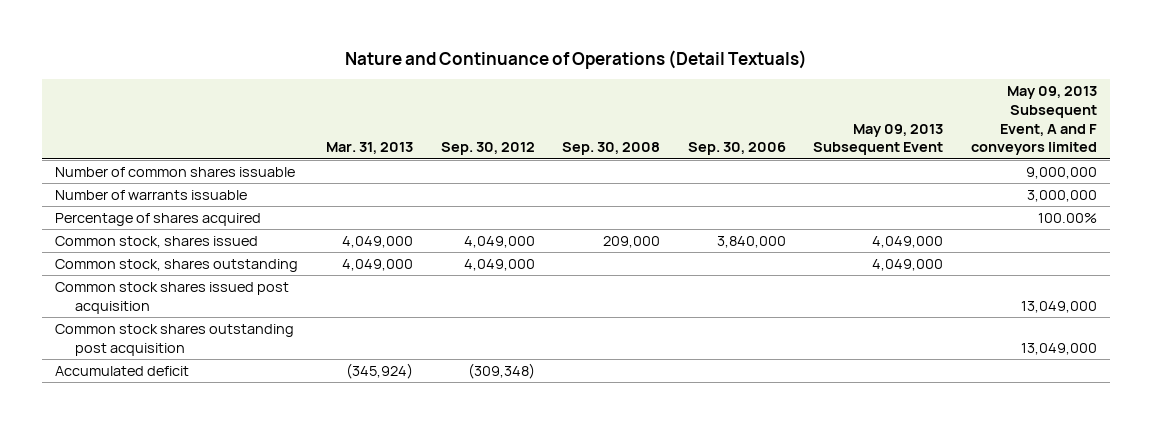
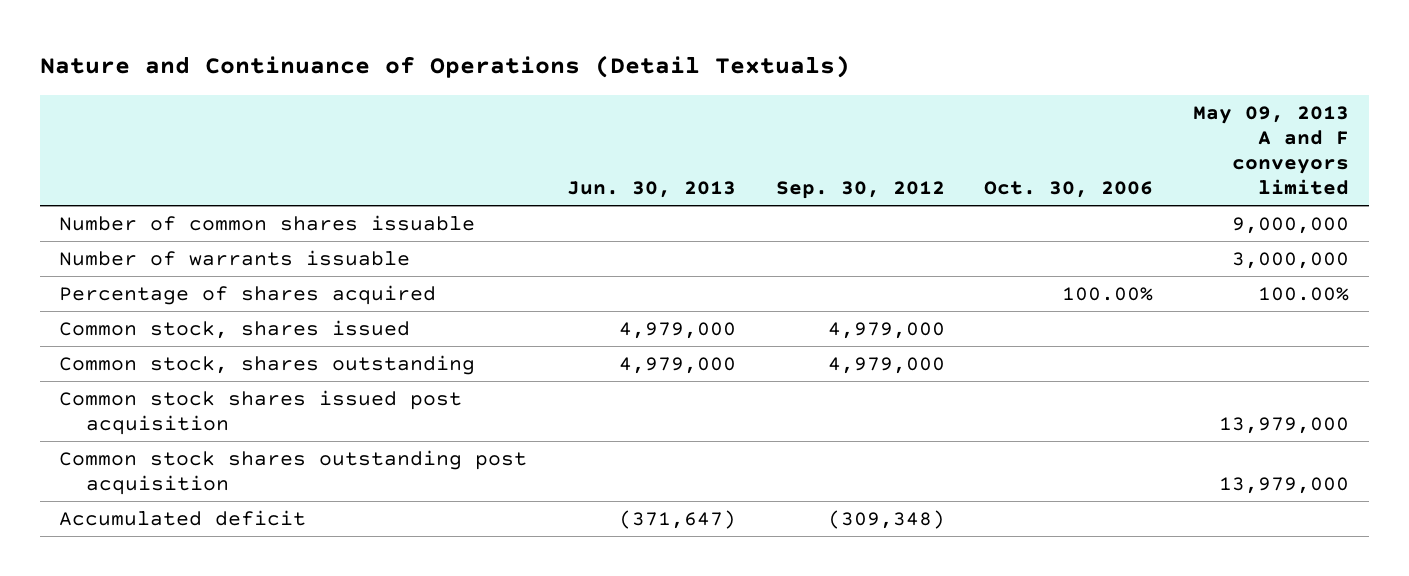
- | Mar. 31, 2013 | Sep. 30, 2012 | Sep. 30, 2008 | Sep. 30, 2006 | May 09, 2013 Subsequent Event | May 09, 2013 Subsequent Event, A and F conveyors limited
+ | Jun. 30, 2013 | Sep. 30, 2012 | Oct. 30, 2006 | May 09, 2013 A and F conveyors limited
- Common stock, shares issued | 4,049,000 | 4,049,000 | 209,000 | 3,840,000 | 4,049,000 |
- Common stock, shares outstanding | 4,049,000 | 4,049,000 | | | 4,049,000 |
+ Common stock, shares issued | 4,979,000 | 4,979,000 | |
+ Common stock, shares outstanding | 4,979,000 | 4,979,000 | |

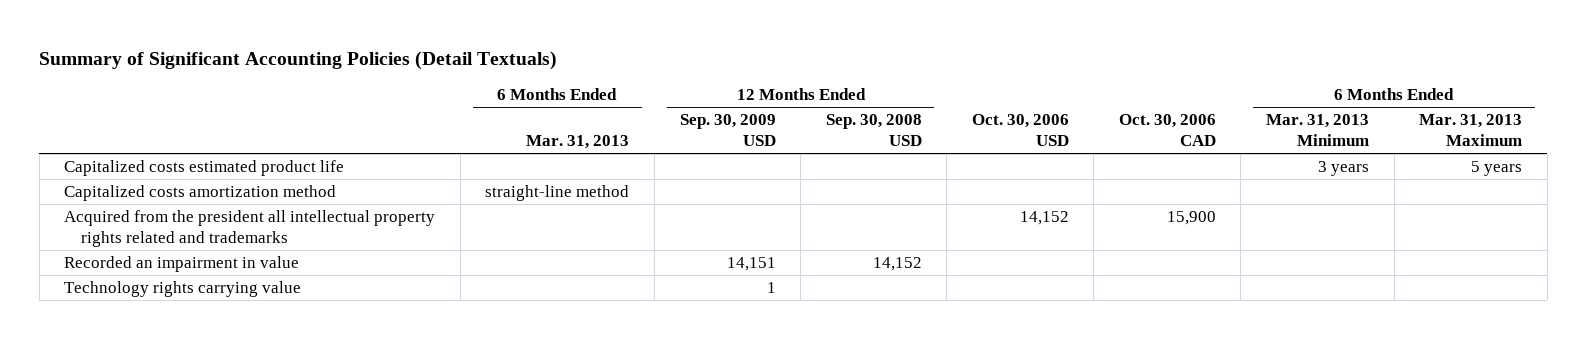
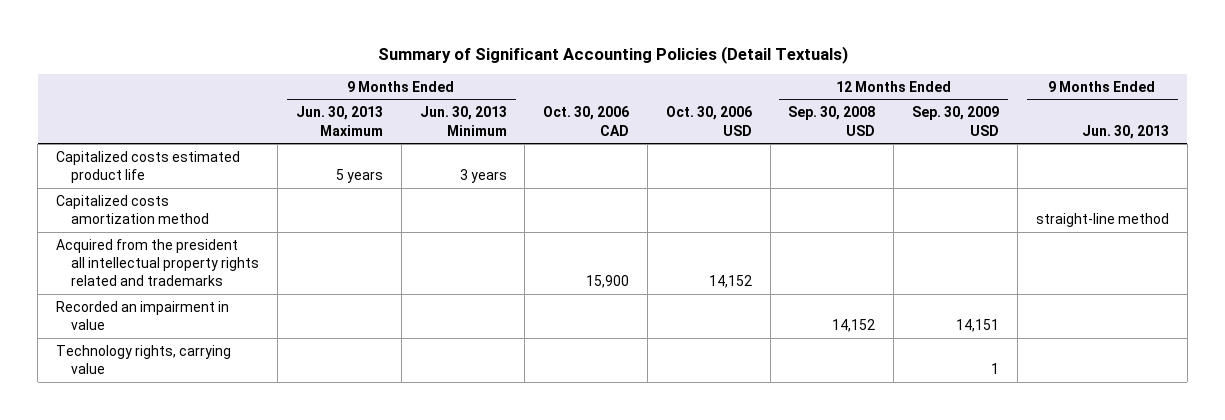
- | 6 Months Ended Mar. 31, 2013 | 12 Months Ended Sep. 30, 2009 USD | 12 Months Ended Sep. 30, 2008 USD | Oct. 30, 2006 USD | Oct. 30, 2006 CAD | 6 Months Ended Mar. 31, 2013 Minimum | 6 Months Ended Mar. 31, 2013 Maximum
+ | 9 Months Ended Jun. 30, 2013 Maximum | 9 Months Ended Jun. 30, 2013 Minimum | Oct. 30, 2006 CAD | Oct. 30, 2006 USD | 12 Months Ended Sep. 30, 2008 USD | 12 Months Ended Sep. 30, 2009 USD | 9 Months Ended Jun. 30, 2013
- Technology rights carrying value | | 1 | | | | |
+ Technology rights, carrying value | | | | | | 1 |

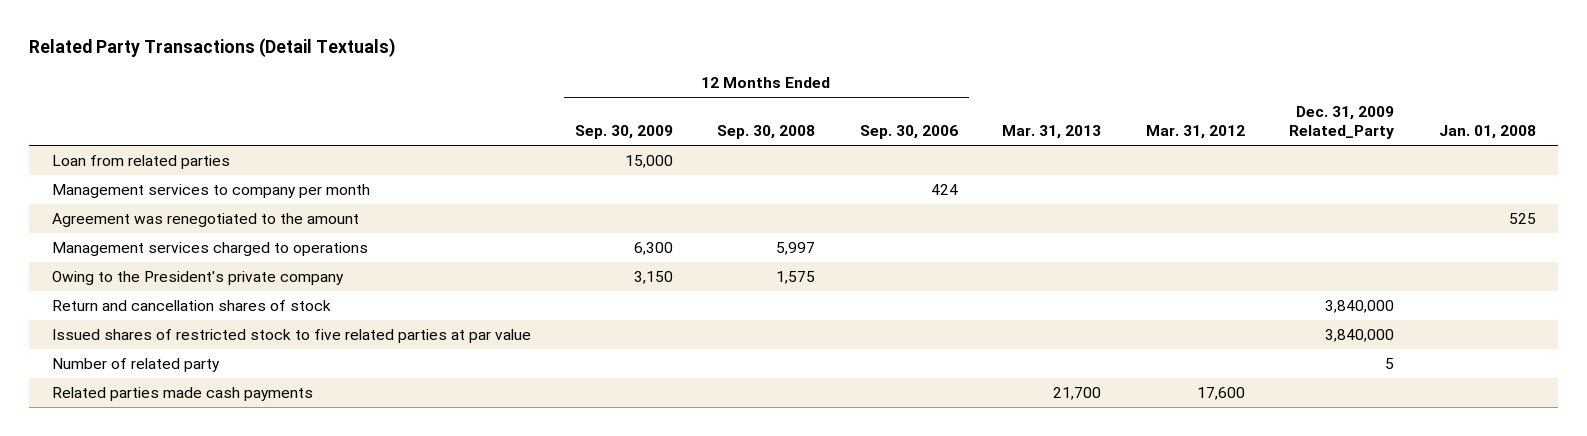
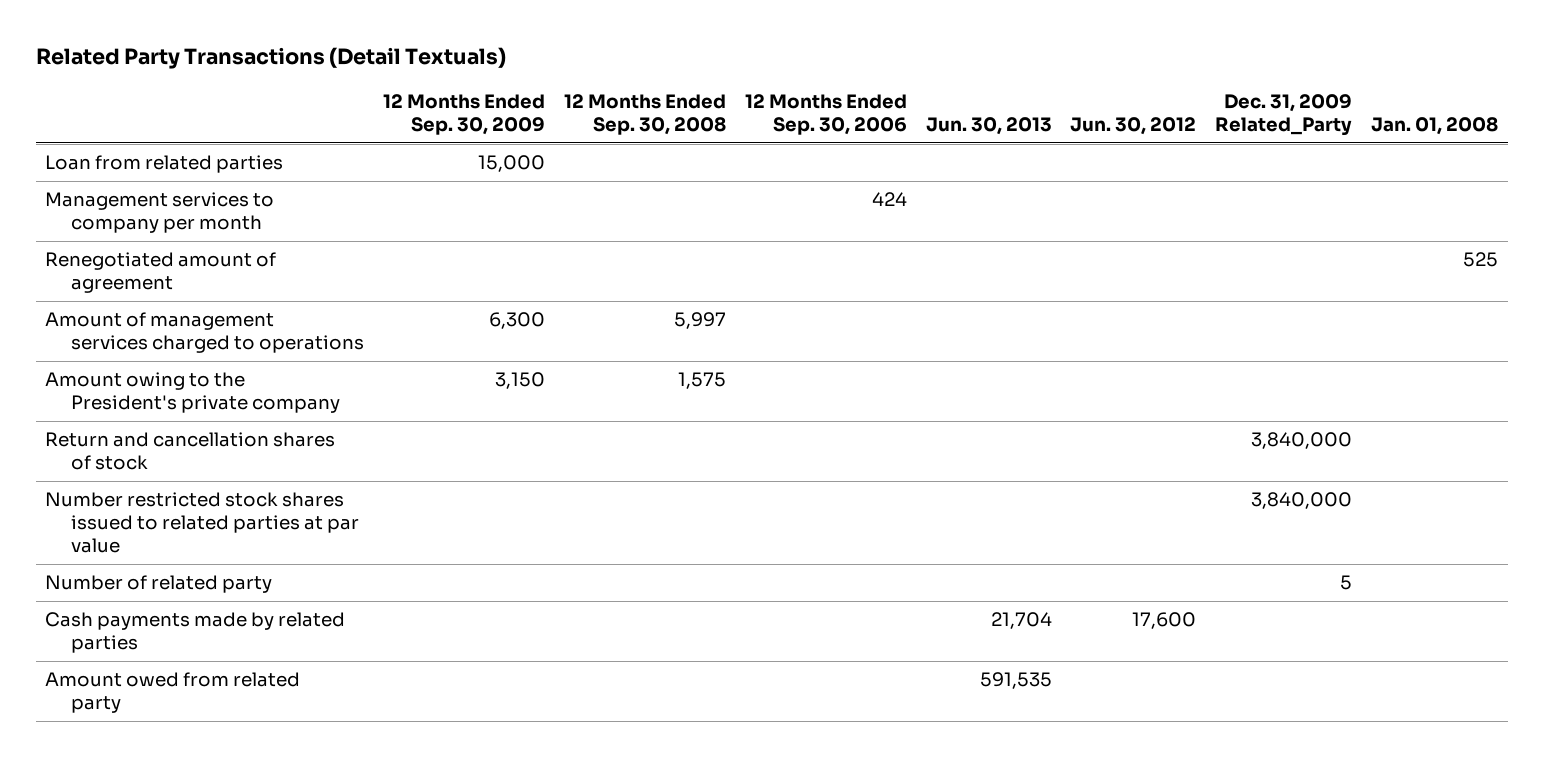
- | 12 Months Ended Sep. 30, 2009 | 12 Months Ended Sep. 30, 2008 | 12 Months Ended Sep. 30, 2006 | Mar. 31, 2013 | Mar. 31, 2012 | Dec. 31, 2009 Related_Party | Jan. 01, 2008
+ | 12 Months Ended Sep. 30, 2009 | 12 Months Ended Sep. 30, 2008 | 12 Months Ended Sep. 30, 2006 | Jun. 30, 2013 | Jun. 30, 2012 | Dec. 31, 2009 Related_Party | Jan. 01, 2008
- Agreement was renegotiated to the amount | | | | | | | 525
- Management services charged to operations | 6,300 | 5,997 | | | | |
- Owing to the President's private company | 3,150 | 1,575 | | | | |
+ Renegotiated amount of agreement | | | | | | | 525
+ Amount of management services charged to operations | 6,300 | 5,997 | | | | |
+ Amount owing to the President's private company | 3,150 | 1,575 | | | | |
- Issued shares of restricted stock to five related parties at par value | | | | | | 3,840,000 |
+ Number restricted stock shares issued to related parties at par value | | | | | | 3,840,000 |
- Related parties made cash payments | | | | 21,700 | 17,600 | |
+ Cash payments made by related parties | | | | 21,704 | 17,600 | |
+ Amount owed from related party | | | | 591,535 | | |

